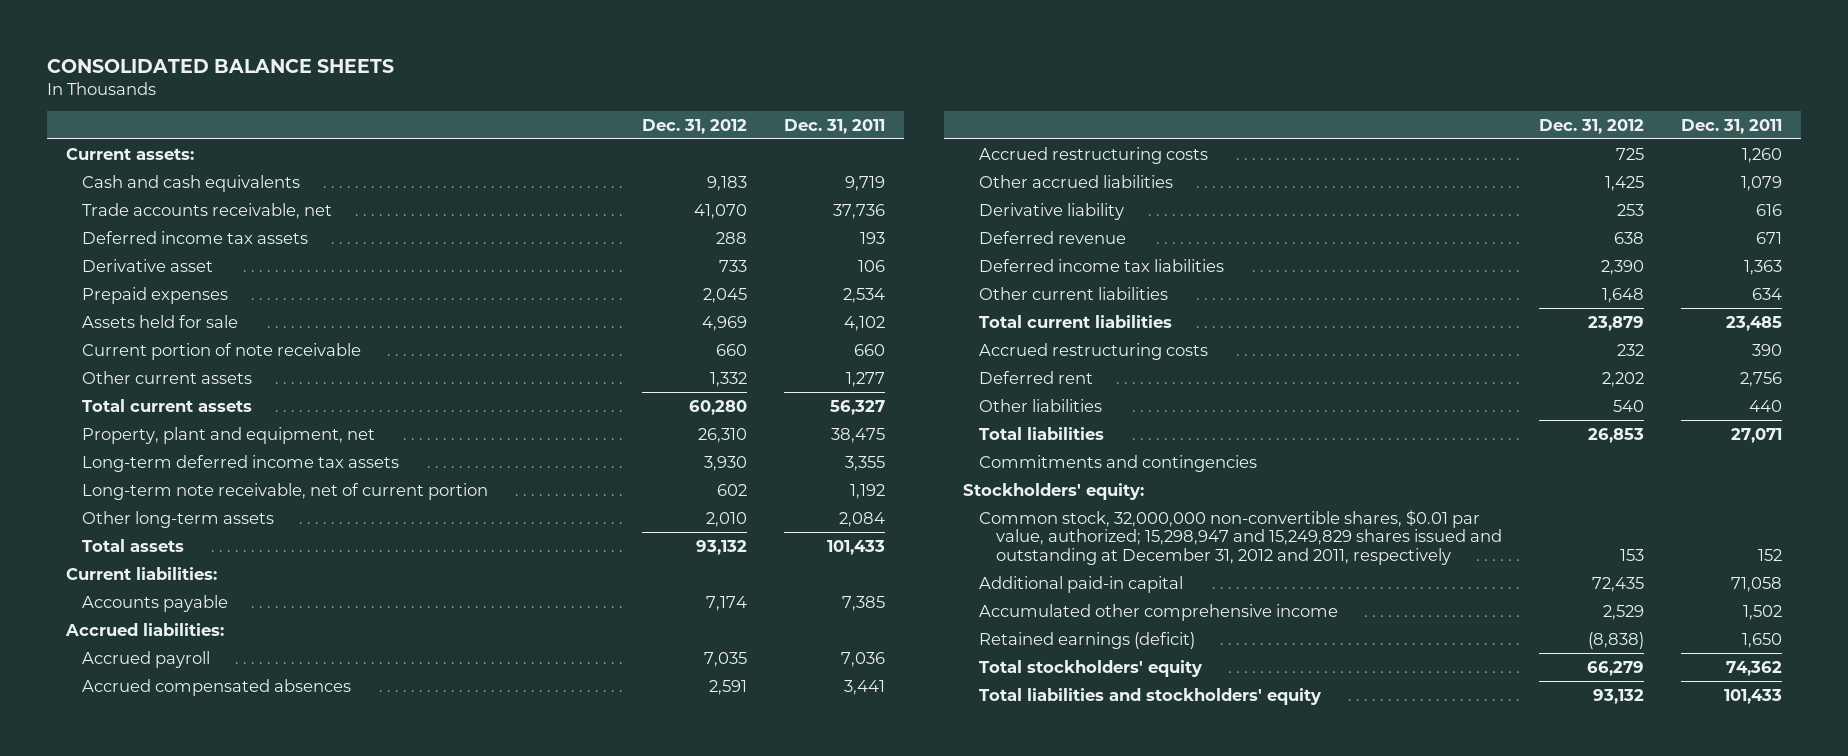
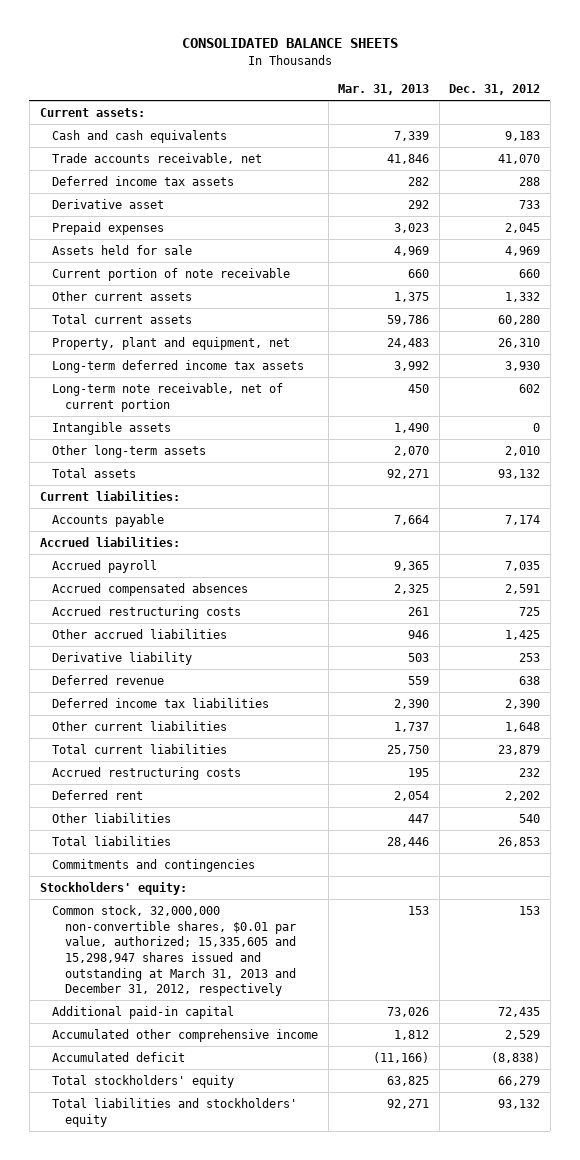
- | Dec. 31, 2012 | Dec. 31, 2011
+ | Mar. 31, 2013 | Dec. 31, 2012
+ Intangible assets | 1,490 | 0
- Common stock, 32,000,000 non-convertible shares, $0.01 par value, authorized; 15,298,947 and 15,249,829 shares issued and outstanding at December 31, 2012 and 2011, respectively | 153 | 152
+ Common stock, 32,000,000 non-convertible shares, $0.01 par value, authorized; 15,335,605 and 15,298,947 shares issued and outstanding at March 31, 2013 and December 31, 2012, respectively | 153 | 153
- Retained earnings (deficit) | (8,838) | 1,650
+ Accumulated deficit | (11,166) | (8,838)

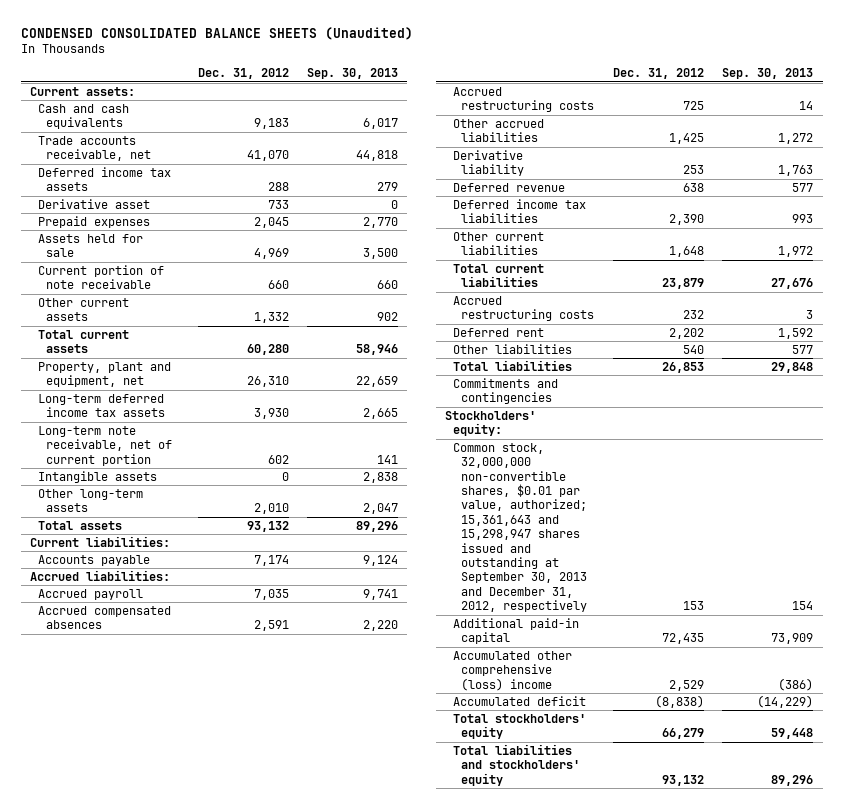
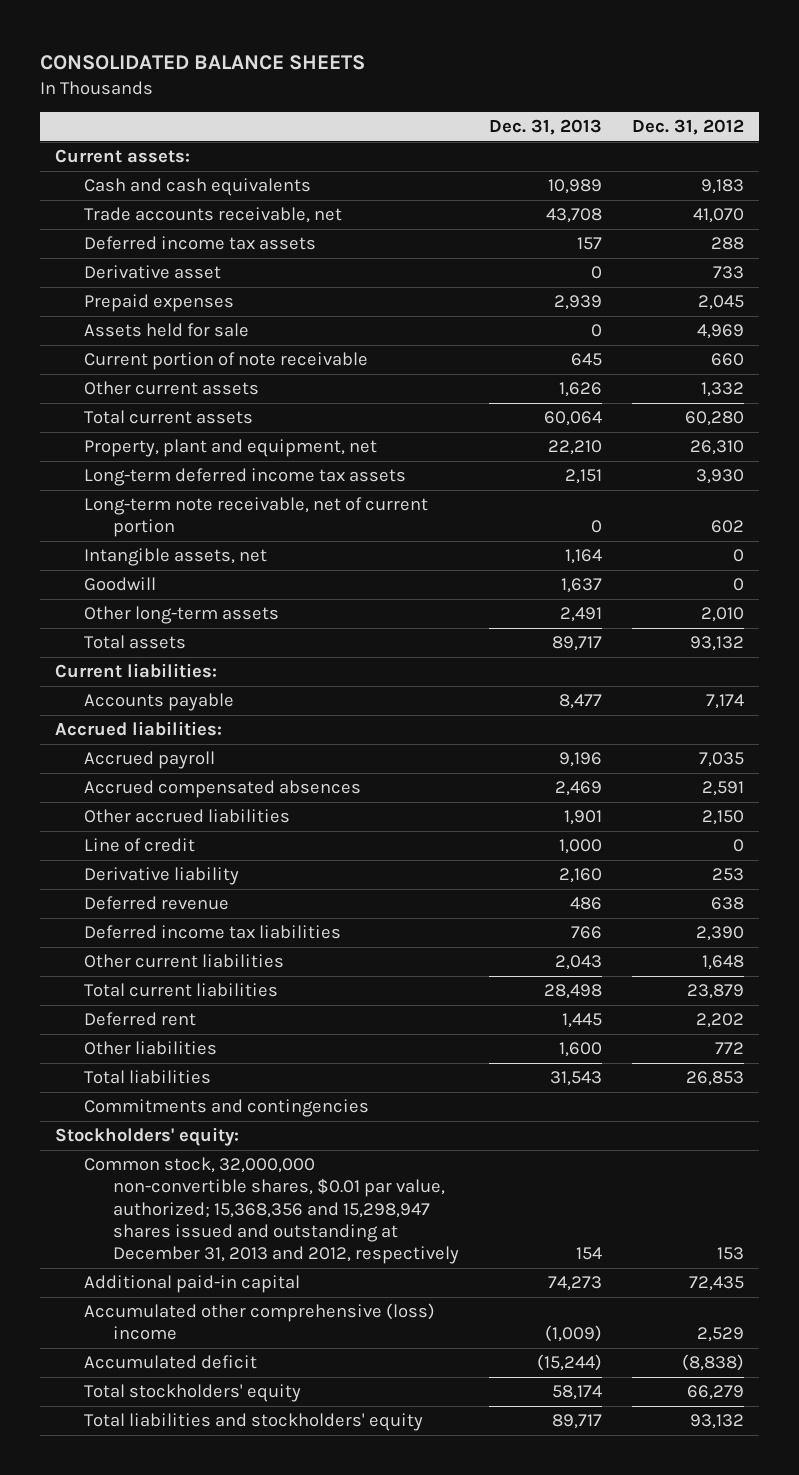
- CONDENSED CONSOLIDATED BALANCE SHEETS (Unaudited)
+ CONSOLIDATED BALANCE SHEETS
- | Dec. 31, 2012 | Sep. 30, 2013
+ | Dec. 31, 2013 | Dec. 31, 2012
- Intangible assets | 0 | 2,838
+ Intangible assets, net | 1,164 | 0
+ Goodwill | 1,637 | 0
- Accrued restructuring costs | 725 | 14
- Other accrued liabilities | 1,425 | 1,272
+ Other accrued liabilities | 1,901 | 2,150
+ Line of credit | 1,000 | 0
- Accrued restructuring costs | 232 | 3
- Other liabilities | 540 | 577
+ Other liabilities | 1,600 | 772
- Common stock, 32,000,000 non-convertible shares, $0.01 par value, authorized; 15,361,643 and 15,298,947 shares issued and outstanding at September 30, 2013 and December 31, 2012, respectively | 153 | 154
+ Common stock, 32,000,000 non-convertible shares, $0.01 par value, authorized; 15,368,356 and 15,298,947 shares issued and outstanding at December 31, 2013 and 2012, respectively | 154 | 153

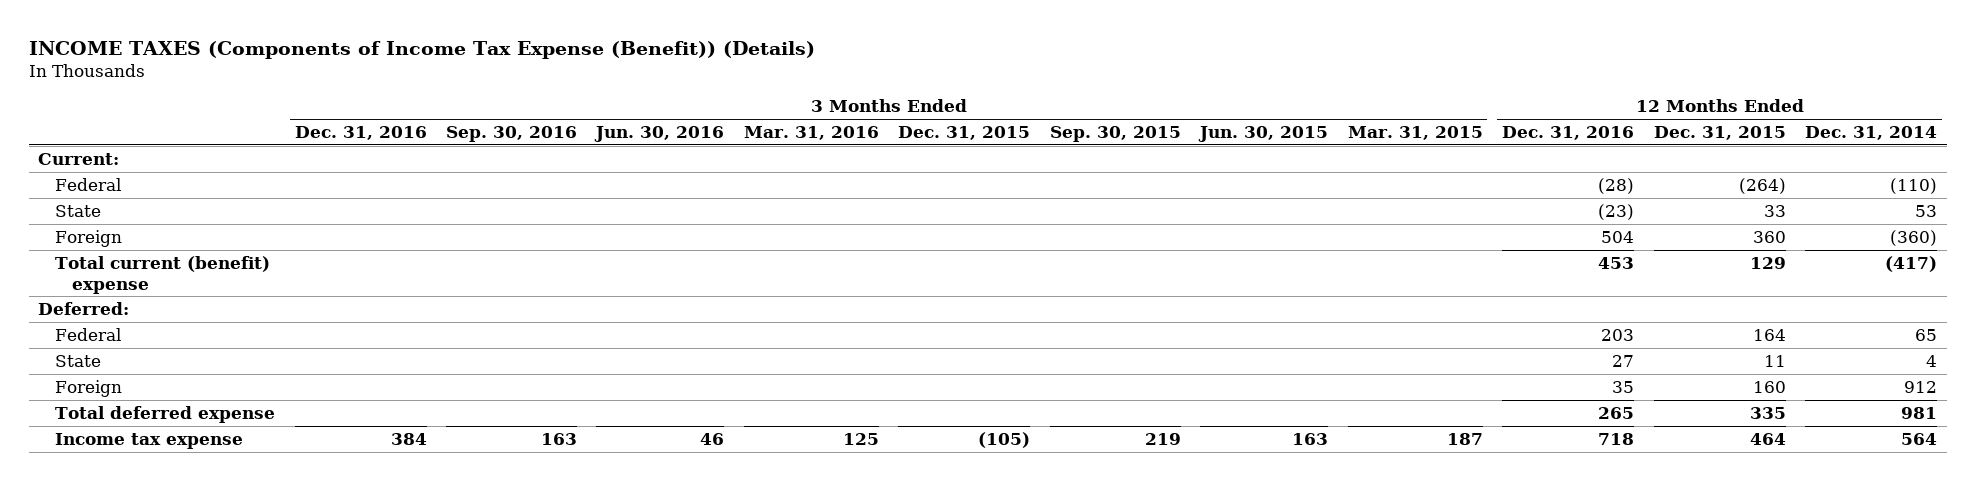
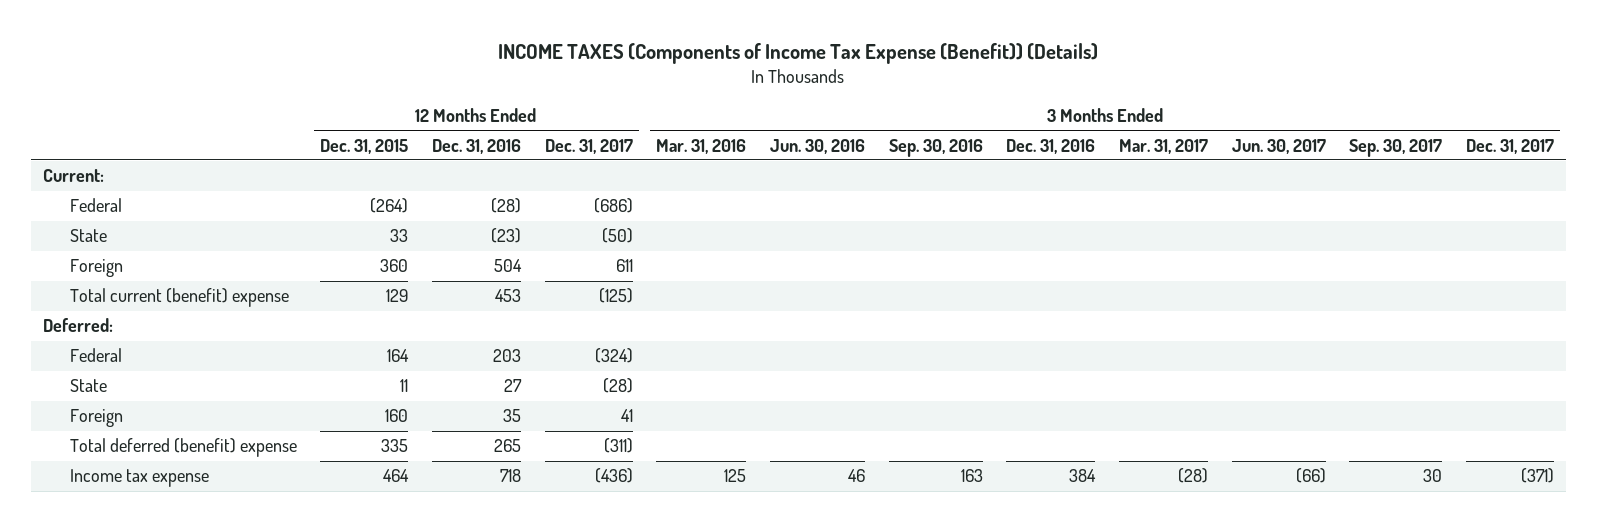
- | 3 Months Ended Dec. 31, 2016 | 3 Months Ended Sep. 30, 2016 | 3 Months Ended Jun. 30, 2016 | 3 Months Ended Mar. 31, 2016 | 3 Months Ended Dec. 31, 2015 | 3 Months Ended Sep. 30, 2015 | 3 Months Ended Jun. 30, 2015 | 3 Months Ended Mar. 31, 2015 | 12 Months Ended Dec. 31, 2016 | 12 Months Ended Dec. 31, 2015 | 12 Months Ended Dec. 31, 2014
+ | 12 Months Ended Dec. 31, 2015 | 12 Months Ended Dec. 31, 2016 | 12 Months Ended Dec. 31, 2017 | 3 Months Ended Mar. 31, 2016 | 3 Months Ended Jun. 30, 2016 | 3 Months Ended Sep. 30, 2016 | 3 Months Ended Dec. 31, 2016 | 3 Months Ended Mar. 31, 2017 | 3 Months Ended Jun. 30, 2017 | 3 Months Ended Sep. 30, 2017 | 3 Months Ended Dec. 31, 2017
- Total deferred expense | | | | | | | | | 265 | 335 | 981
+ Total deferred (benefit) expense | 335 | 265 | (311) | | | | | | | |

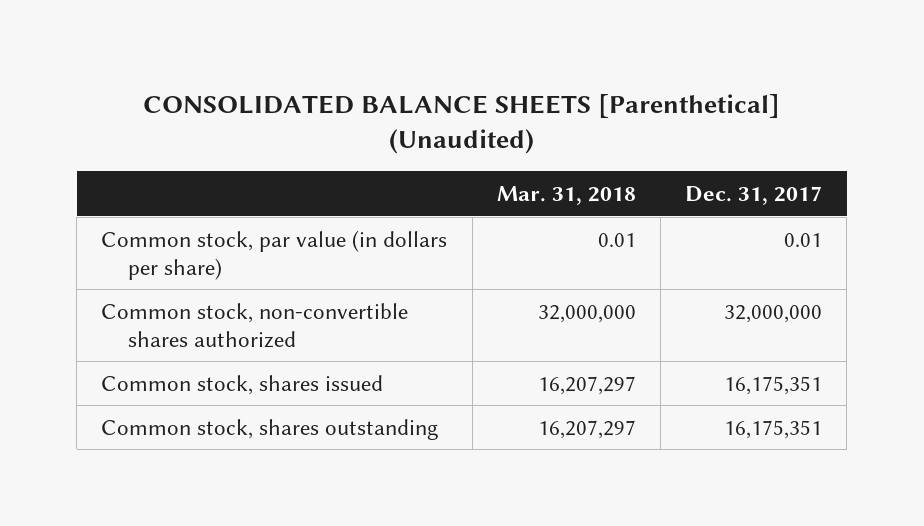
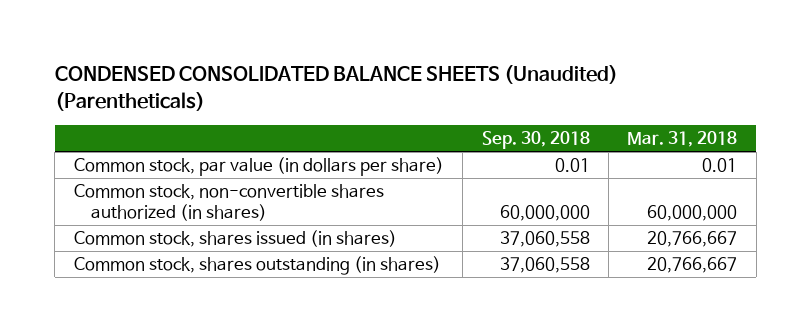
- CONSOLIDATED BALANCE SHEETS [Parenthetical] (Unaudited)
+ CONDENSED CONSOLIDATED BALANCE SHEETS (Unaudited) (Parentheticals)
- | Mar. 31, 2018 | Dec. 31, 2017
+ | Sep. 30, 2018 | Mar. 31, 2018
- Common stock, non-convertible shares authorized | 32,000,000 | 32,000,000
- Common stock, shares issued | 16,207,297 | 16,175,351
- Common stock, shares outstanding | 16,207,297 | 16,175,351
+ Common stock, non-convertible shares authorized (in shares) | 60,000,000 | 60,000,000
+ Common stock, shares issued (in shares) | 37,060,558 | 20,766,667
+ Common stock, shares outstanding (in shares) | 37,060,558 | 20,766,667

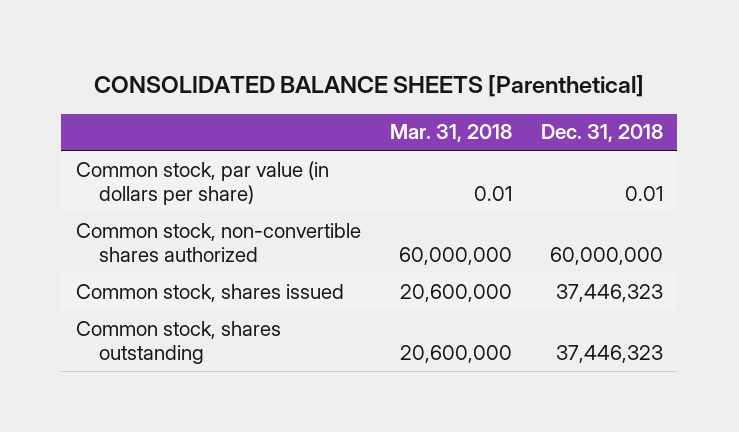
- CONDENSED CONSOLIDATED BALANCE SHEETS (Unaudited) (Parentheticals)
+ CONSOLIDATED BALANCE SHEETS [Parenthetical]
- | Sep. 30, 2018 | Mar. 31, 2018
+ | Mar. 31, 2018 | Dec. 31, 2018
- Common stock, non-convertible shares authorized (in shares) | 60,000,000 | 60,000,000
- Common stock, shares issued (in shares) | 37,060,558 | 20,766,667
- Common stock, shares outstanding (in shares) | 37,060,558 | 20,766,667
+ Common stock, non-convertible shares authorized | 60,000,000 | 60,000,000
+ Common stock, shares issued | 20,600,000 | 37,446,323
+ Common stock, shares outstanding | 20,600,000 | 37,446,323

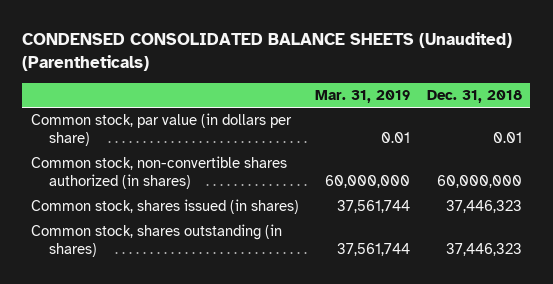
- CONSOLIDATED BALANCE SHEETS [Parenthetical]
+ CONDENSED CONSOLIDATED BALANCE SHEETS (Unaudited) (Parentheticals)
- | Mar. 31, 2018 | Dec. 31, 2018
+ | Mar. 31, 2019 | Dec. 31, 2018
- Common stock, non-convertible shares authorized | 60,000,000 | 60,000,000
- Common stock, shares issued | 20,600,000 | 37,446,323
- Common stock, shares outstanding | 20,600,000 | 37,446,323
+ Common stock, non-convertible shares authorized (in shares) | 60,000,000 | 60,000,000
+ Common stock, shares issued (in shares) | 37,561,744 | 37,446,323
+ Common stock, shares outstanding (in shares) | 37,561,744 | 37,446,323

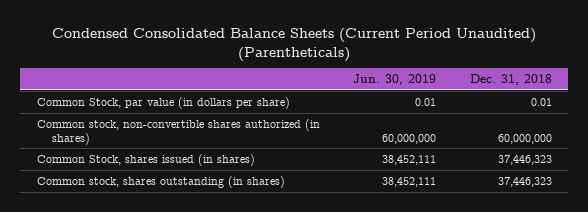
- CONDENSED CONSOLIDATED BALANCE SHEETS (Unaudited) (Parentheticals)
+ Condensed Consolidated Balance Sheets (Current Period Unaudited) (Parentheticals)
- | Mar. 31, 2019 | Dec. 31, 2018
+ | Jun. 30, 2019 | Dec. 31, 2018
- Common stock, par value (in dollars per share) | 0.01 | 0.01
+ Common Stock, par value (in dollars per share) | 0.01 | 0.01
- Common stock, shares issued (in shares) | 37,561,744 | 37,446,323
+ Common Stock, shares issued (in shares) | 38,452,111 | 37,446,323

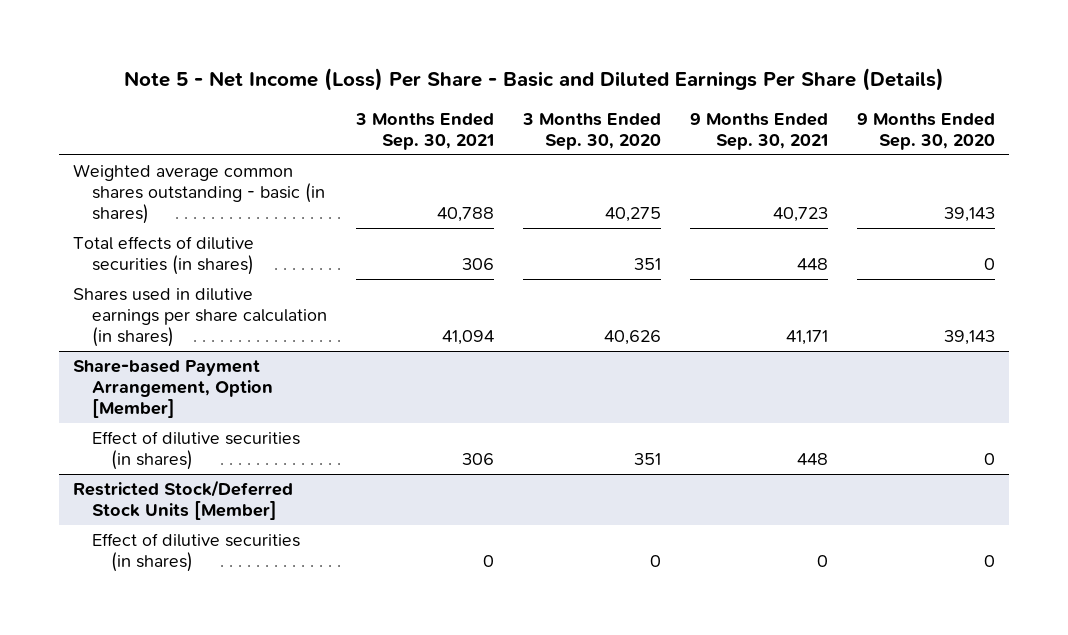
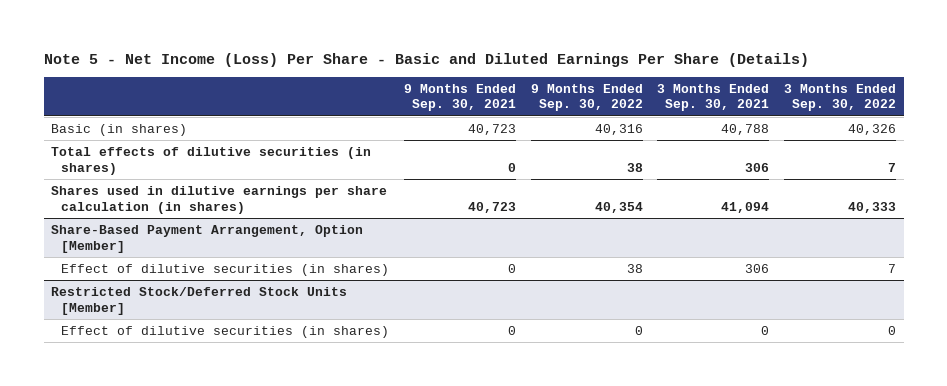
- | 3 Months Ended Sep. 30, 2021 | 3 Months Ended Sep. 30, 2020 | 9 Months Ended Sep. 30, 2021 | 9 Months Ended Sep. 30, 2020
+ | 9 Months Ended Sep. 30, 2021 | 9 Months Ended Sep. 30, 2022 | 3 Months Ended Sep. 30, 2021 | 3 Months Ended Sep. 30, 2022
- Weighted average common shares outstanding - basic (in shares) | 40,788 | 40,275 | 40,723 | 39,143
- Total effects of dilutive securities (in shares) | 306 | 351 | 448 | 0
- Shares used in dilutive earnings per share calculation (in shares) | 41,094 | 40,626 | 41,171 | 39,143
- Share-based Payment Arrangement, Option [Member]
- Effect of dilutive securities (in shares) | 306 | 351 | 448 | 0
+ Basic (in shares) | 40,723 | 40,316 | 40,788 | 40,326
+ Total effects of dilutive securities (in shares) | 0 | 38 | 306 | 7
+ Shares used in dilutive earnings per share calculation (in shares) | 40,723 | 40,354 | 41,094 | 40,333
+ Share-Based Payment Arrangement, Option [Member]
+ Effect of dilutive securities (in shares) | 0 | 38 | 306 | 7

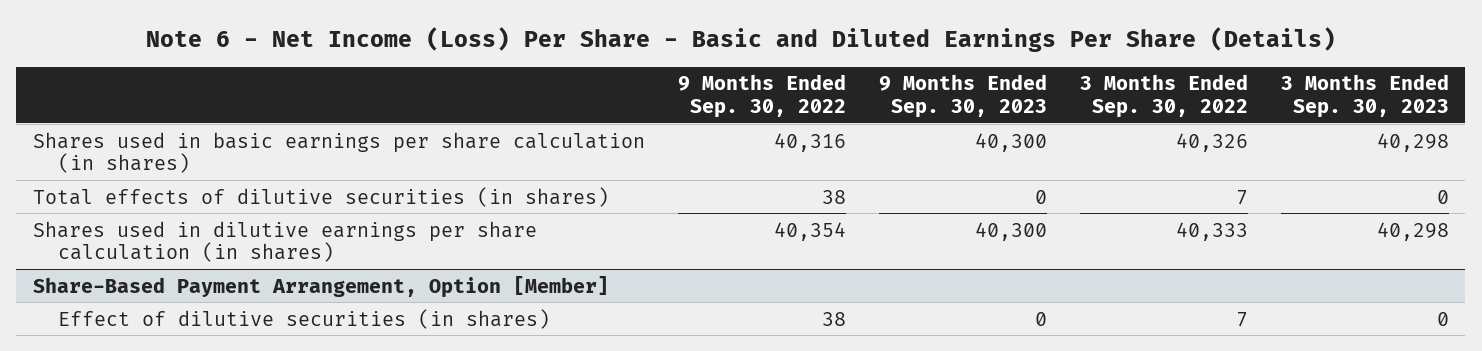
- Note 5 - Net Income (Loss) Per Share - Basic and Diluted Earnings Per Share (Details)
+ Note 6 - Net Income (Loss) Per Share - Basic and Diluted Earnings Per Share (Details)
- | 9 Months Ended Sep. 30, 2021 | 9 Months Ended Sep. 30, 2022 | 3 Months Ended Sep. 30, 2021 | 3 Months Ended Sep. 30, 2022
+ | 9 Months Ended Sep. 30, 2022 | 9 Months Ended Sep. 30, 2023 | 3 Months Ended Sep. 30, 2022 | 3 Months Ended Sep. 30, 2023
- Basic (in shares) | 40,723 | 40,316 | 40,788 | 40,326
+ Shares used in basic earnings per share calculation (in shares) | 40,316 | 40,300 | 40,326 | 40,298
- Restricted Stock/Deferred Stock Units [Member]
- Effect of dilutive securities (in shares) | 0 | 0 | 0 | 0

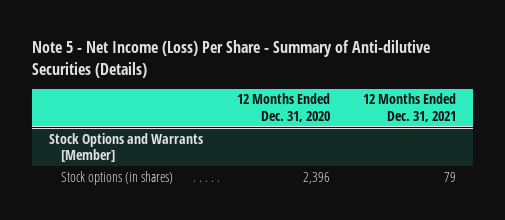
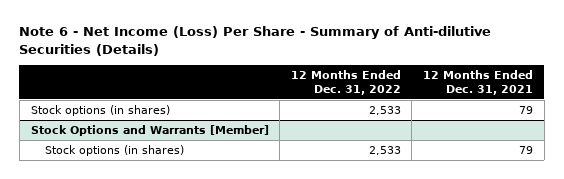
- Note 5 - Net Income (Loss) Per Share - Summary of Anti-dilutive Securities (Details)
+ Note 6 - Net Income (Loss) Per Share - Summary of Anti-dilutive Securities (Details)
- | 12 Months Ended Dec. 31, 2020 | 12 Months Ended Dec. 31, 2021
+ | 12 Months Ended Dec. 31, 2022 | 12 Months Ended Dec. 31, 2021
+ Stock options (in shares) | 2,533 | 79

